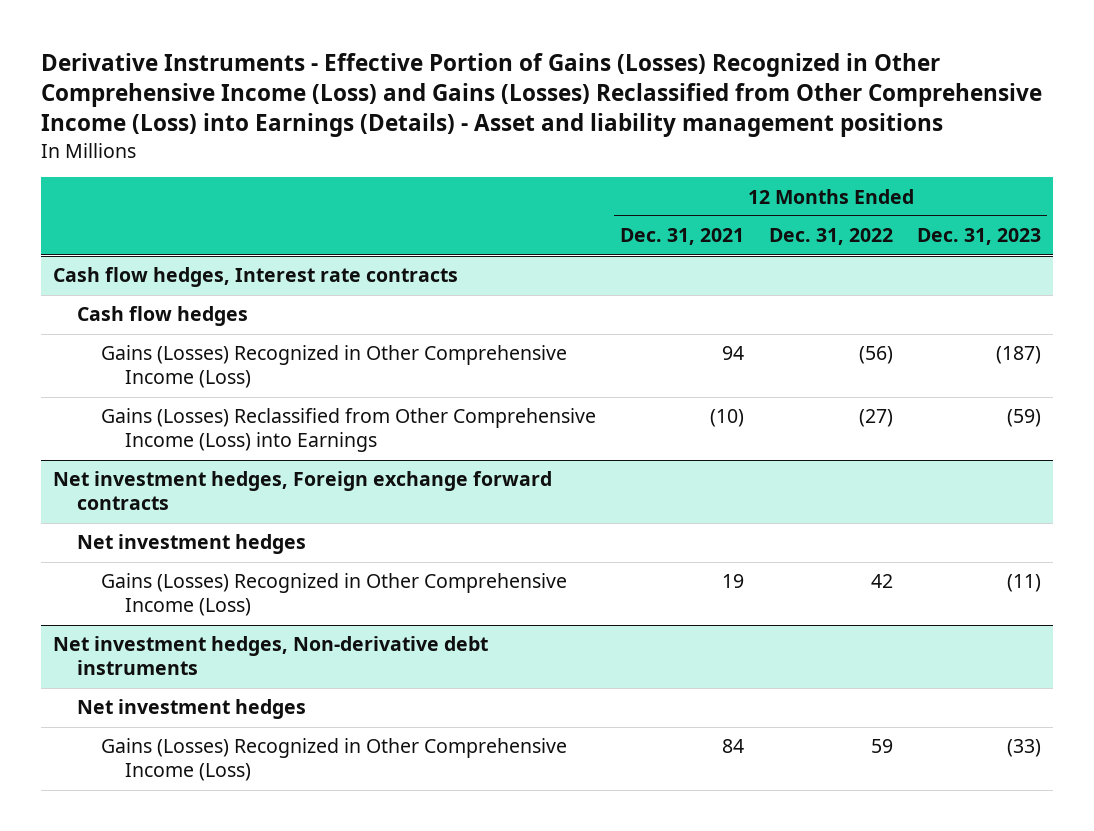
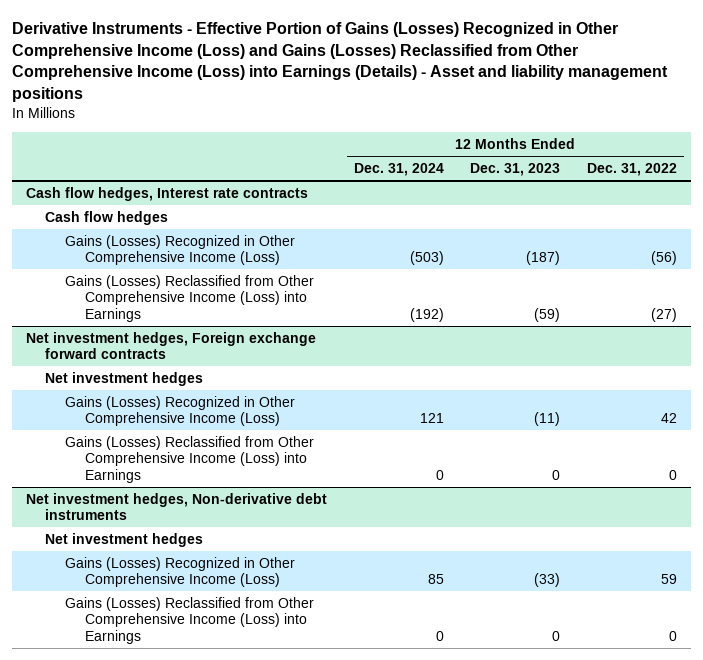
- | 12 Months Ended Dec. 31, 2021 | 12 Months Ended Dec. 31, 2022 | 12 Months Ended Dec. 31, 2023
+ | 12 Months Ended Dec. 31, 2024 | 12 Months Ended Dec. 31, 2023 | 12 Months Ended Dec. 31, 2022
@ Net investment hedges, Foreign exchange forward contracts
+ Gains (Losses) Reclassified from Other Comprehensive Income (Loss) into Earnings | 0 | 0 | 0
@ Net investment hedges, Non-derivative debt instruments
+ Gains (Losses) Reclassified from Other Comprehensive Income (Loss) into Earnings | 0 | 0 | 0

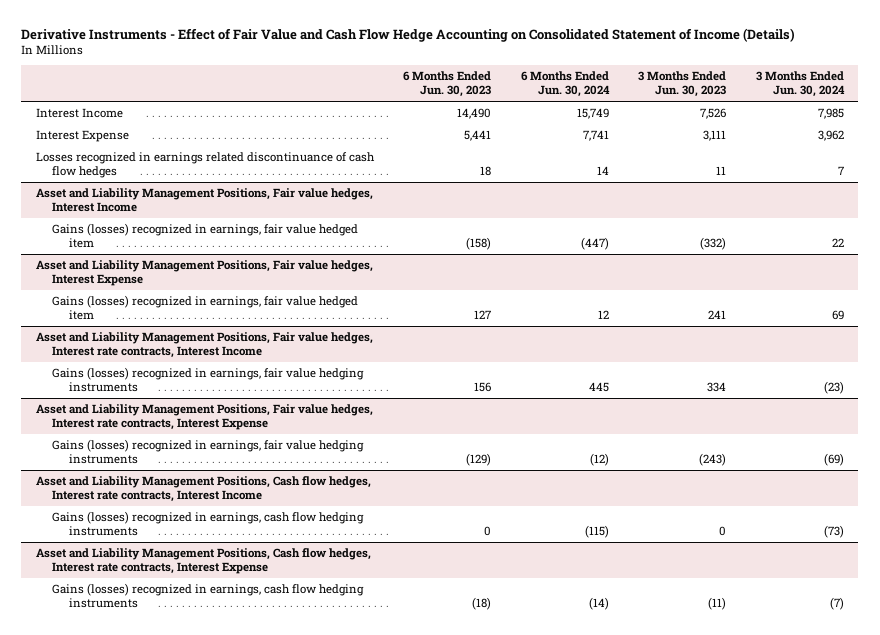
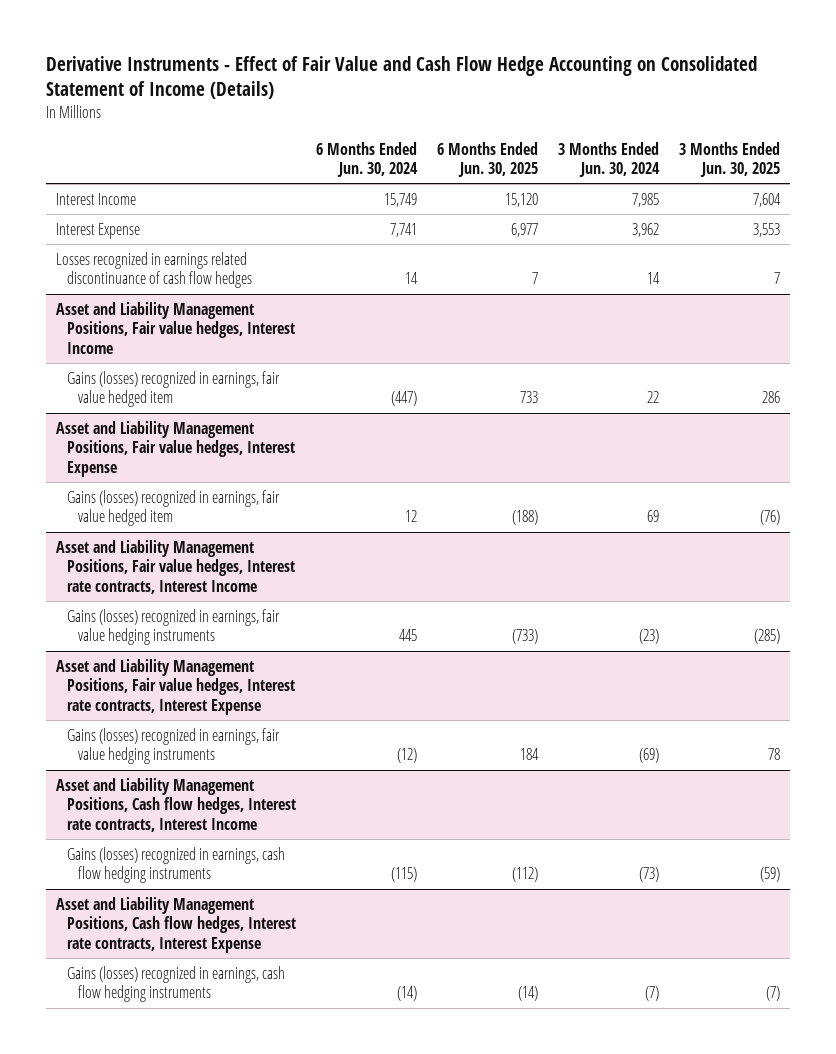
- | 6 Months Ended Jun. 30, 2023 | 6 Months Ended Jun. 30, 2024 | 3 Months Ended Jun. 30, 2023 | 3 Months Ended Jun. 30, 2024
+ | 6 Months Ended Jun. 30, 2024 | 6 Months Ended Jun. 30, 2025 | 3 Months Ended Jun. 30, 2024 | 3 Months Ended Jun. 30, 2025
- Losses recognized in earnings related discontinuance of cash flow hedges | 18 | 14 | 11 | 7
+ Losses recognized in earnings related discontinuance of cash flow hedges | 14 | 7 | 14 | 7

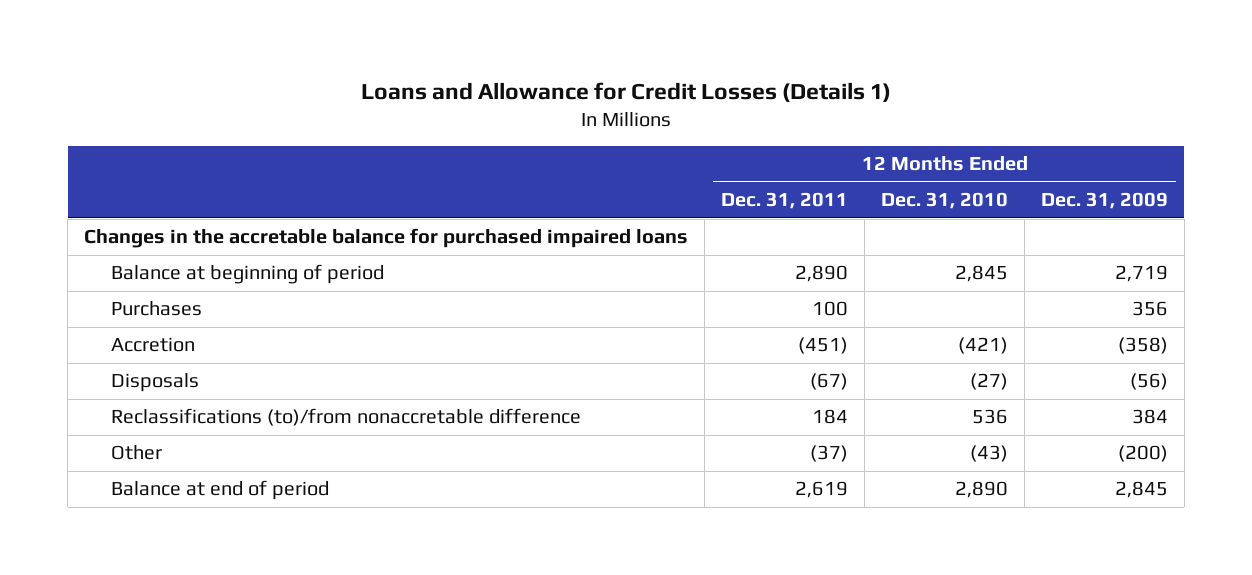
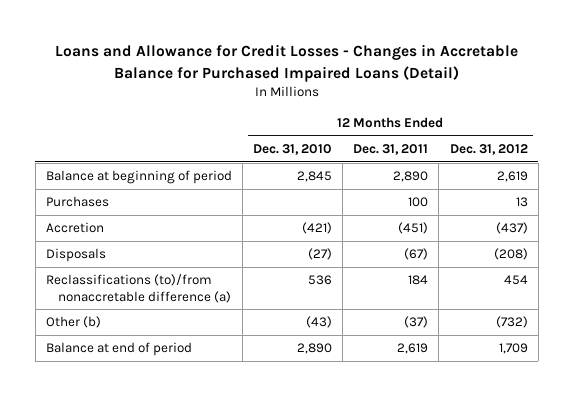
- Loans and Allowance for Credit Losses (Details 1)
+ Loans and Allowance for Credit Losses - Changes in Accretable Balance for Purchased Impaired Loans (Detail)
- | 12 Months Ended Dec. 31, 2011 | 12 Months Ended Dec. 31, 2010 | 12 Months Ended Dec. 31, 2009
+ | 12 Months Ended Dec. 31, 2010 | 12 Months Ended Dec. 31, 2011 | 12 Months Ended Dec. 31, 2012
- Changes in the accretable balance for purchased impaired loans
- Reclassifications (to)/from nonaccretable difference | 184 | 536 | 384
- Other | (37) | (43) | (200)
+ Reclassifications (to)/from nonaccretable difference (a) | 536 | 184 | 454
+ Other (b) | (43) | (37) | (732)

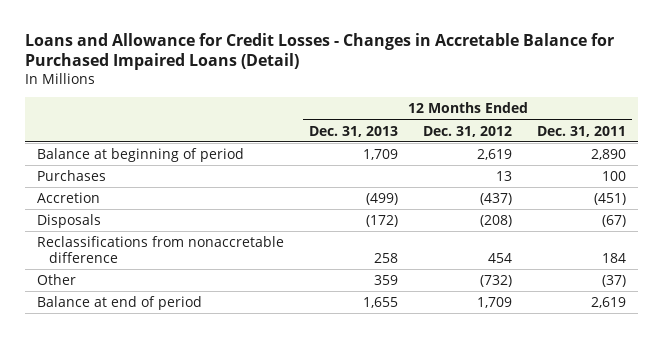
- | 12 Months Ended Dec. 31, 2010 | 12 Months Ended Dec. 31, 2011 | 12 Months Ended Dec. 31, 2012
+ | 12 Months Ended Dec. 31, 2013 | 12 Months Ended Dec. 31, 2012 | 12 Months Ended Dec. 31, 2011
- Reclassifications (to)/from nonaccretable difference (a) | 536 | 184 | 454
- Other (b) | (43) | (37) | (732)
+ Reclassifications from nonaccretable difference | 258 | 454 | 184
+ Other | 359 | (732) | (37)

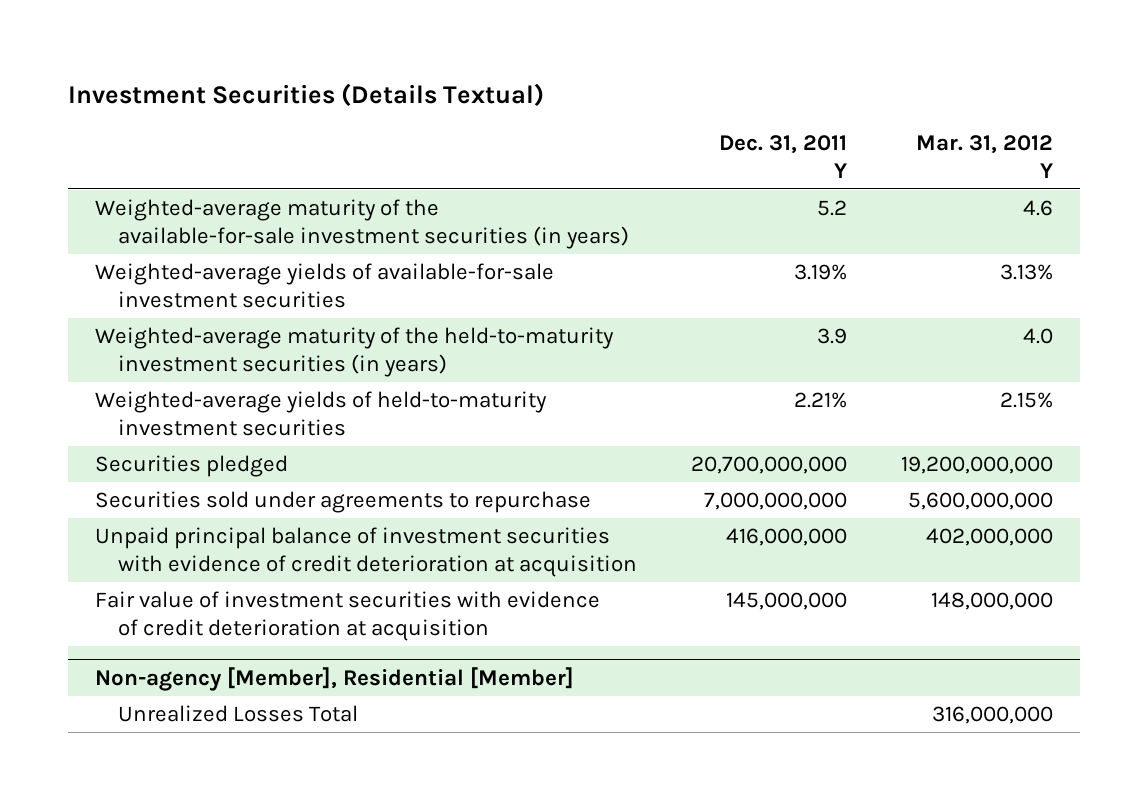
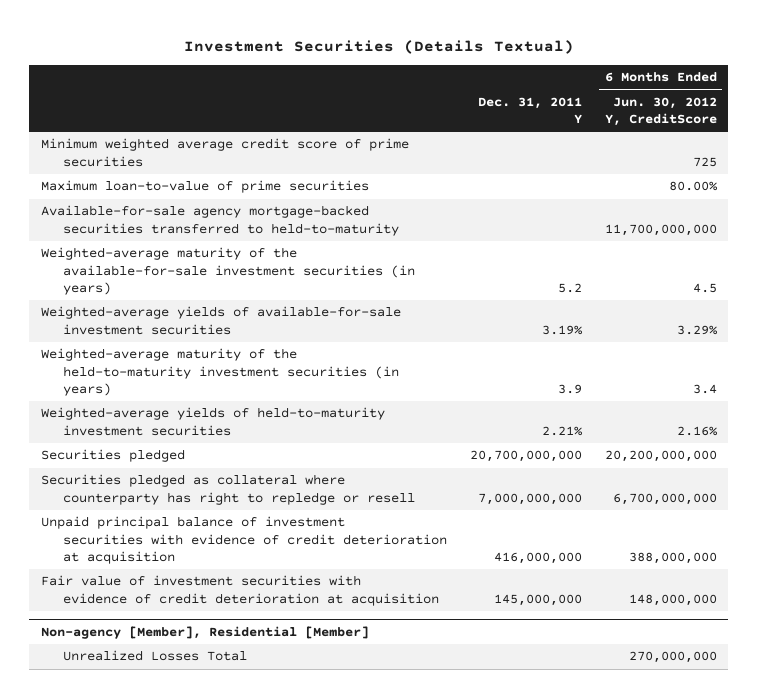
- | Dec. 31, 2011 Y | Mar. 31, 2012 Y
+ | Dec. 31, 2011 Y | 6 Months Ended Jun. 30, 2012 Y, CreditScore
+ Minimum weighted average credit score of prime securities | | 725
+ Maximum loan-to-value of prime securities | | 80.00%
+ Available-for-sale agency mortgage-backed securities transferred to held-to-maturity | | 11,700,000,000
- Securities sold under agreements to repurchase | 7,000,000,000 | 5,600,000,000
+ Securities pledged as collateral where counterparty has right to repledge or resell | 7,000,000,000 | 6,700,000,000

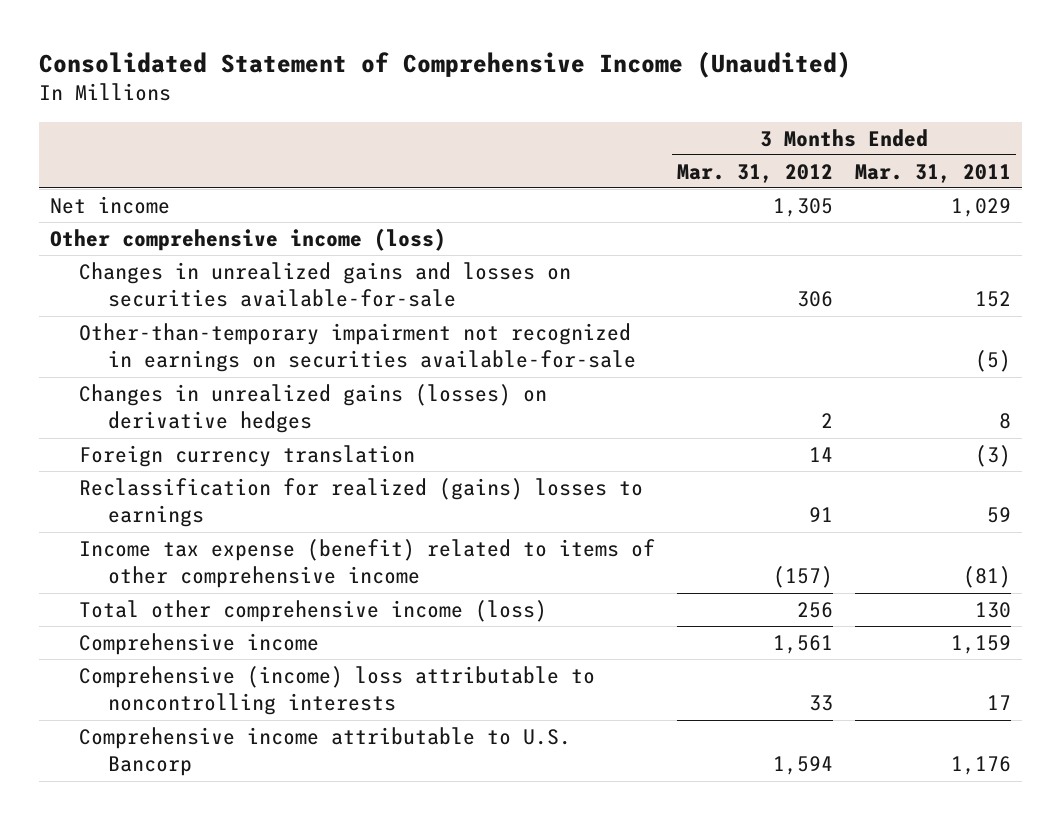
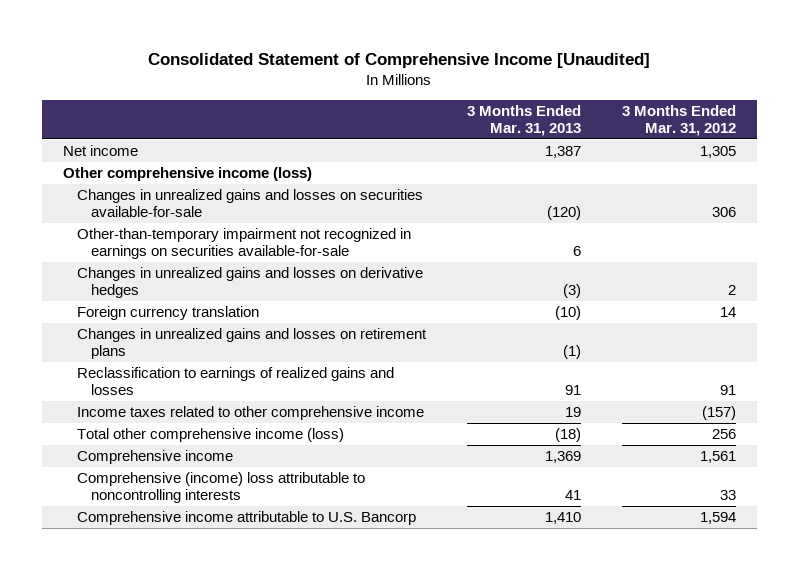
- Consolidated Statement of Comprehensive Income (Unaudited)
+ Consolidated Statement of Comprehensive Income [Unaudited]
- | 3 Months Ended Mar. 31, 2012 | 3 Months Ended Mar. 31, 2011
+ | 3 Months Ended Mar. 31, 2013 | 3 Months Ended Mar. 31, 2012
- Changes in unrealized gains (losses) on derivative hedges | 2 | 8
+ Changes in unrealized gains and losses on derivative hedges | (3) | 2
- Reclassification for realized (gains) losses to earnings | 91 | 59
- Income tax expense (benefit) related to items of other comprehensive income | (157) | (81)
+ Changes in unrealized gains and losses on retirement plans | (1) |
+ Reclassification to earnings of realized gains and losses | 91 | 91
+ Income taxes related to other comprehensive income | 19 | (157)

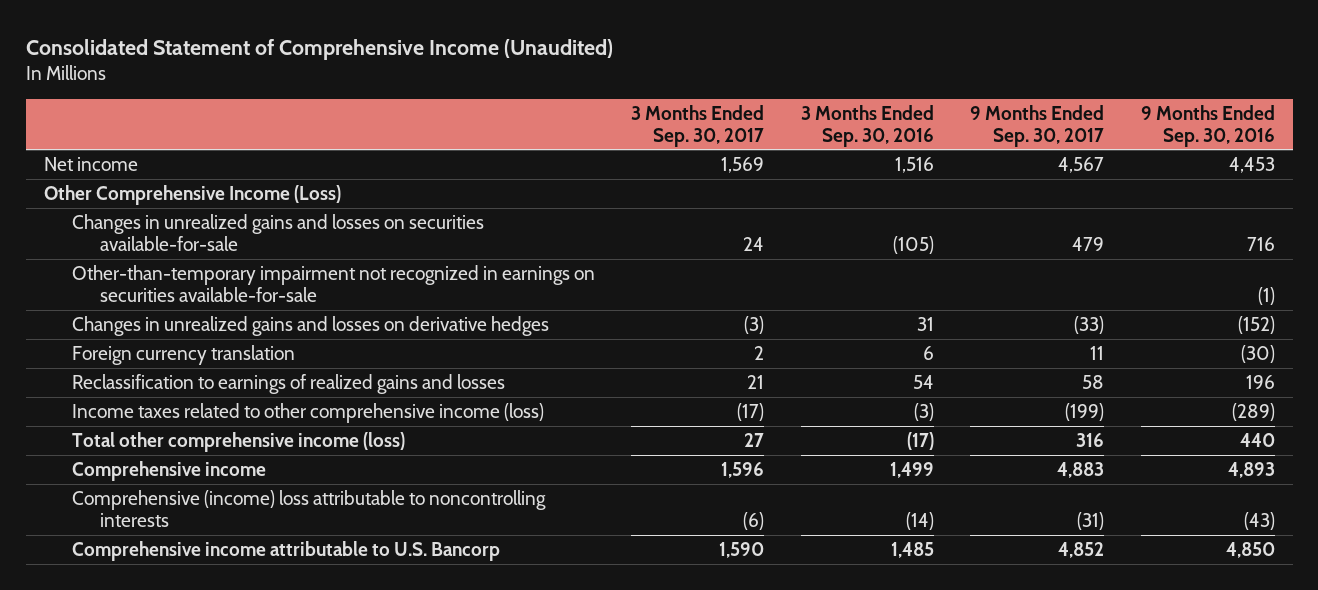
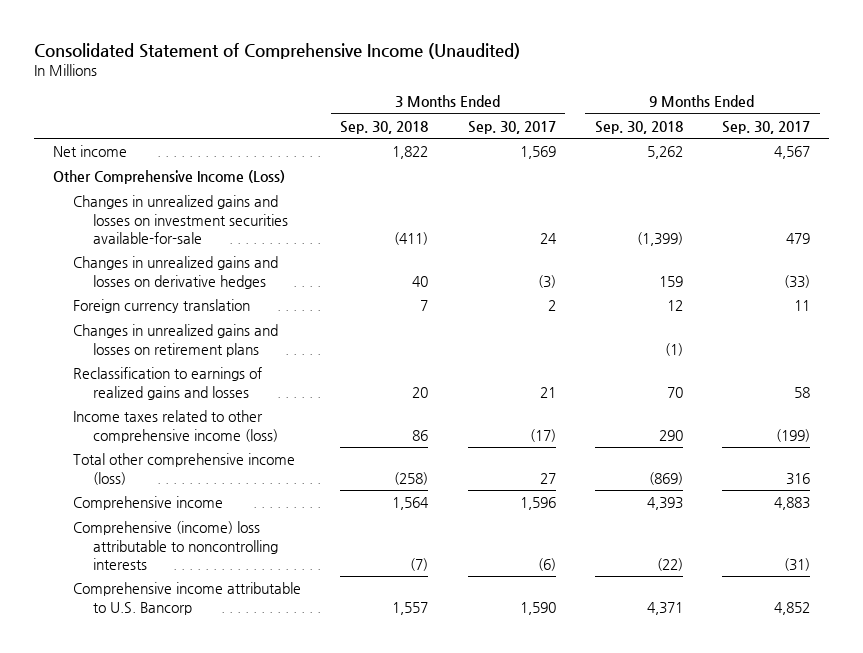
- | 3 Months Ended Sep. 30, 2017 | 3 Months Ended Sep. 30, 2016 | 9 Months Ended Sep. 30, 2017 | 9 Months Ended Sep. 30, 2016
+ | 3 Months Ended Sep. 30, 2018 | 3 Months Ended Sep. 30, 2017 | 9 Months Ended Sep. 30, 2018 | 9 Months Ended Sep. 30, 2017
- Changes in unrealized gains and losses on securities available-for-sale | 24 | (105) | 479 | 716
- Other-than-temporary impairment not recognized in earnings on securities available-for-sale | | | | (1)
+ Changes in unrealized gains and losses on investment securities available-for-sale | (411) | 24 | (1,399) | 479
+ Changes in unrealized gains and losses on retirement plans | | | (1) |

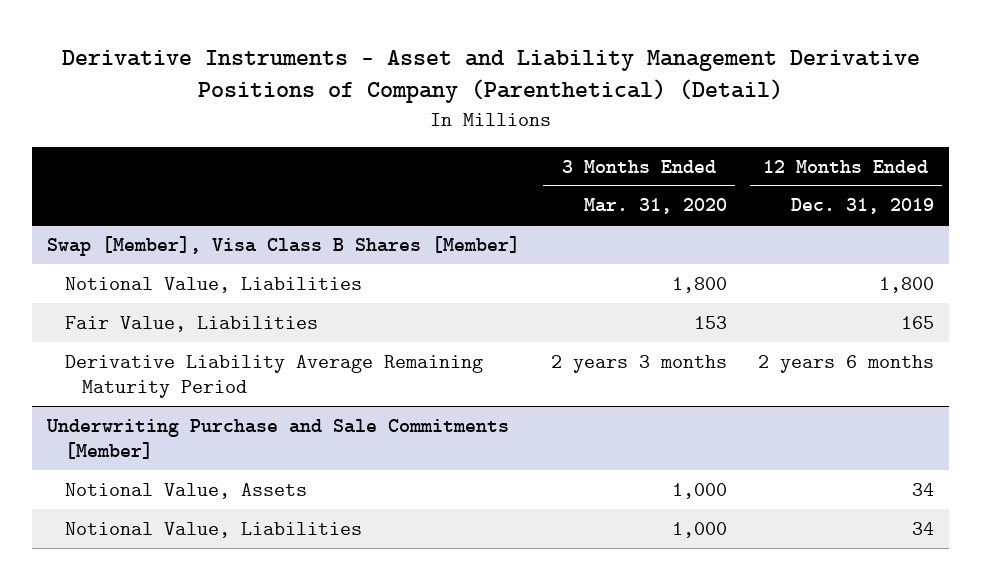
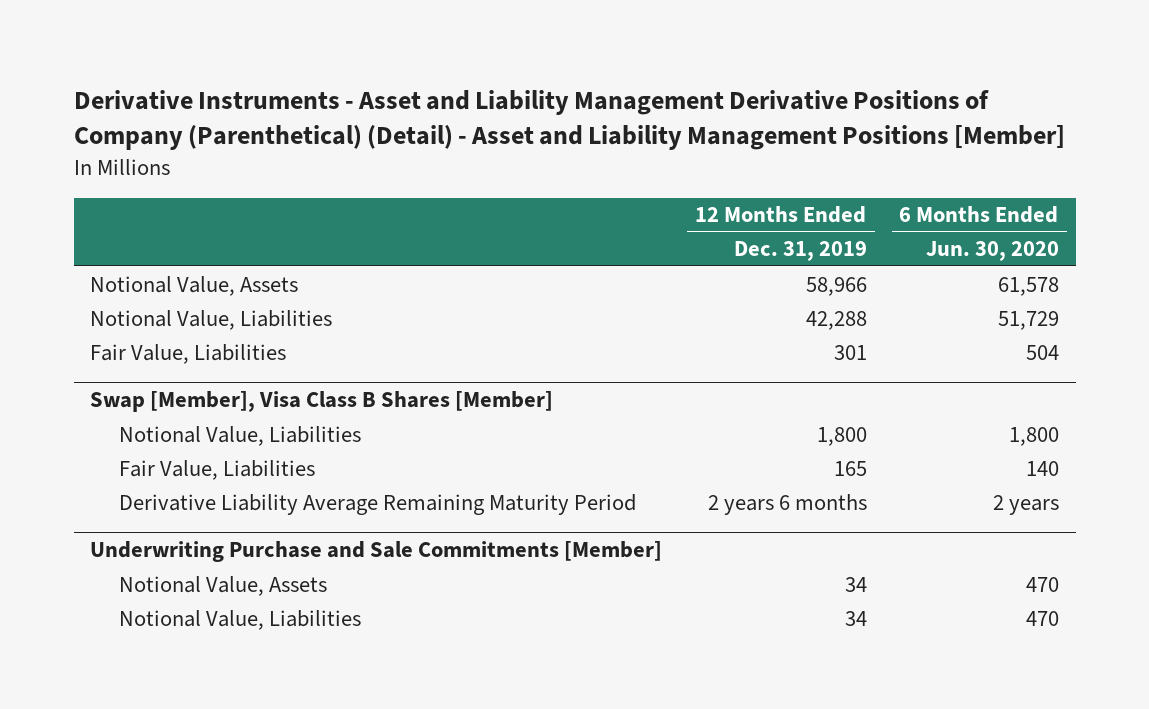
- Derivative Instruments - Asset and Liability Management Derivative Positions of Company (Parenthetical) (Detail)
+ Derivative Instruments - Asset and Liability Management Derivative Positions of Company (Parenthetical) (Detail) - Asset and Liability Management Positions [Member]
- | 3 Months Ended Mar. 31, 2020 | 12 Months Ended Dec. 31, 2019
+ | 12 Months Ended Dec. 31, 2019 | 6 Months Ended Jun. 30, 2020
+ Notional Value, Assets | 58,966 | 61,578
+ Notional Value, Liabilities | 42,288 | 51,729
+ Fair Value, Liabilities | 301 | 504

